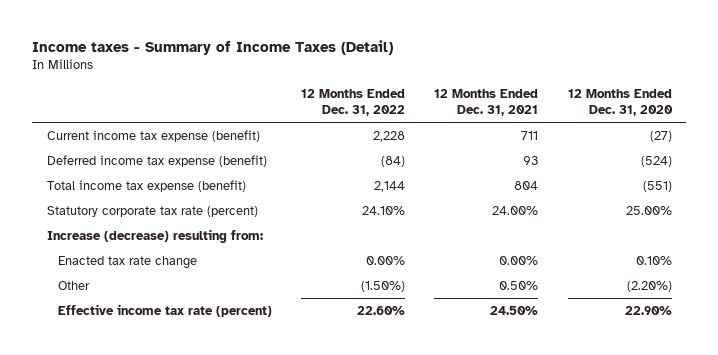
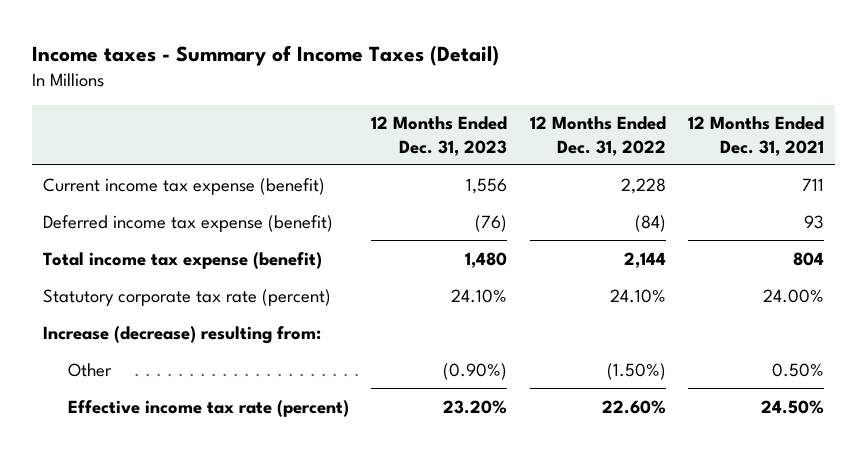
- | 12 Months Ended Dec. 31, 2022 | 12 Months Ended Dec. 31, 2021 | 12 Months Ended Dec. 31, 2020
+ | 12 Months Ended Dec. 31, 2023 | 12 Months Ended Dec. 31, 2022 | 12 Months Ended Dec. 31, 2021
- Enacted tax rate change | 0.00% | 0.00% | 0.10%

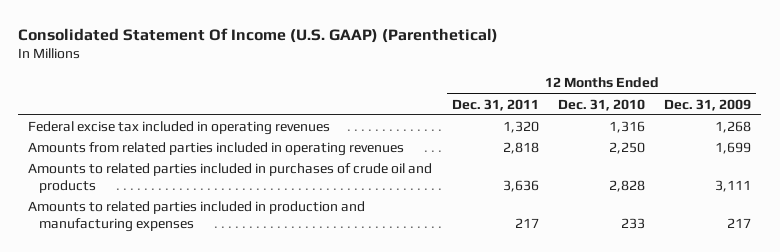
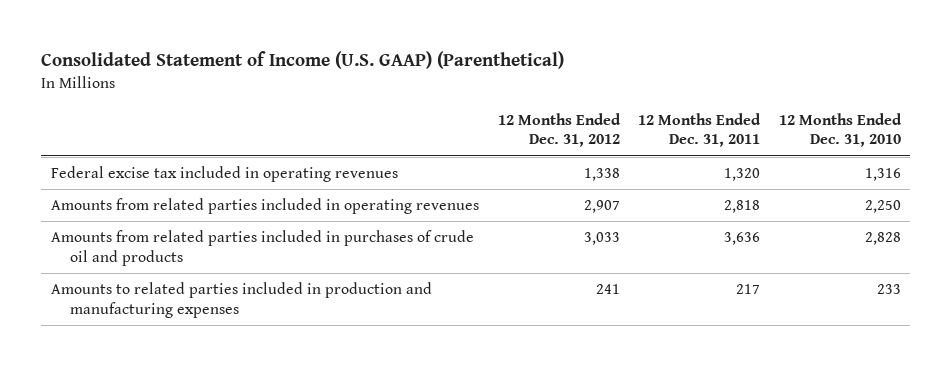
- Consolidated Statement Of Income (U.S. GAAP) (Parenthetical)
+ Consolidated Statement of Income (U.S. GAAP) (Parenthetical)
- | 12 Months Ended Dec. 31, 2011 | 12 Months Ended Dec. 31, 2010 | 12 Months Ended Dec. 31, 2009
+ | 12 Months Ended Dec. 31, 2012 | 12 Months Ended Dec. 31, 2011 | 12 Months Ended Dec. 31, 2010
- Amounts to related parties included in purchases of crude oil and products | 3,636 | 2,828 | 3,111
+ Amounts from related parties included in purchases of crude oil and products | 3,033 | 3,636 | 2,828

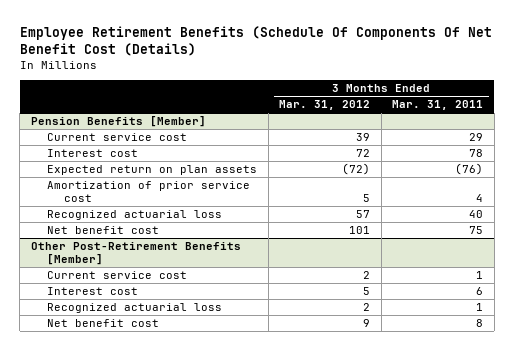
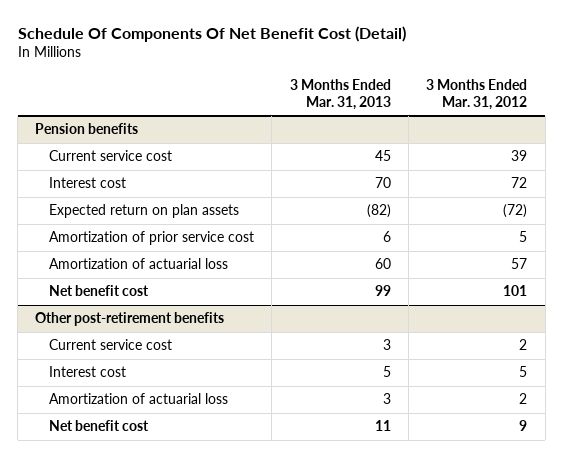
- Employee Retirement Benefits (Schedule Of Components Of Net Benefit Cost (Details)
+ Schedule Of Components Of Net Benefit Cost (Detail)
- | 3 Months Ended Mar. 31, 2012 | 3 Months Ended Mar. 31, 2011
+ | 3 Months Ended Mar. 31, 2013 | 3 Months Ended Mar. 31, 2012
- Pension Benefits [Member]
+ Pension benefits
- Recognized actuarial loss | 57 | 40
+ Amortization of actuarial loss | 60 | 57
- Other Post-Retirement Benefits [Member]
+ Other post-retirement benefits
- Recognized actuarial loss | 2 | 1
+ Amortization of actuarial loss | 3 | 2

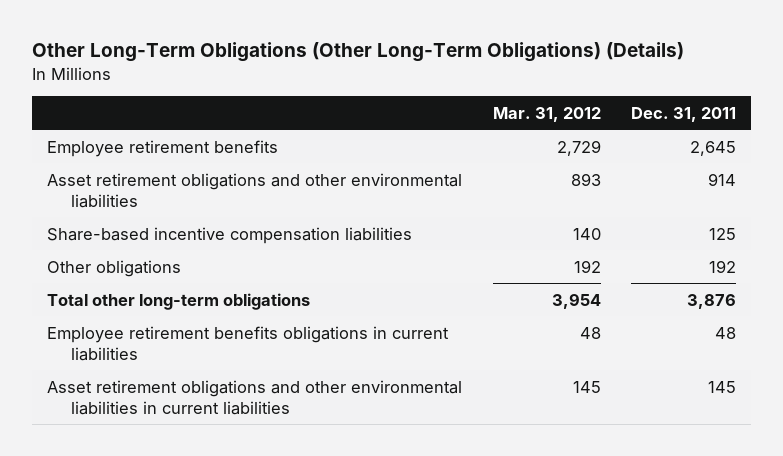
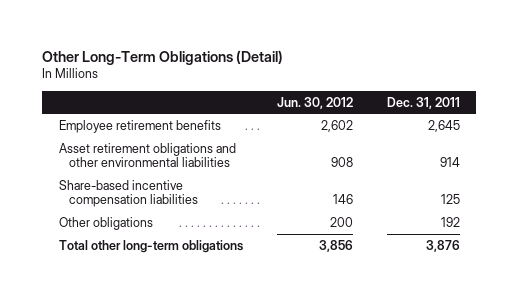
- Other Long-Term Obligations (Other Long-Term Obligations) (Details)
+ Other Long-Term Obligations (Detail)
- | Mar. 31, 2012 | Dec. 31, 2011
+ | Jun. 30, 2012 | Dec. 31, 2011
- Employee retirement benefits obligations in current liabilities | 48 | 48
- Asset retirement obligations and other environmental liabilities in current liabilities | 145 | 145

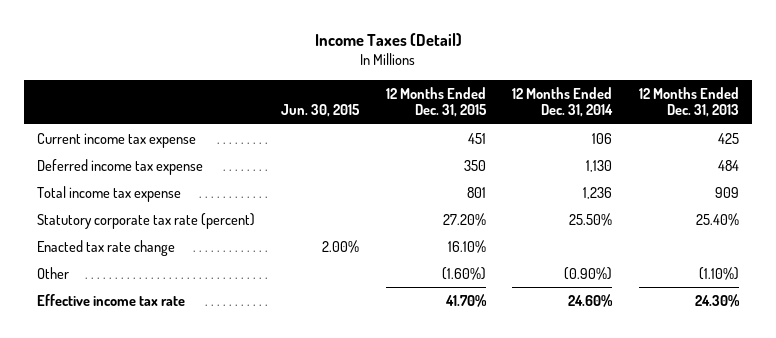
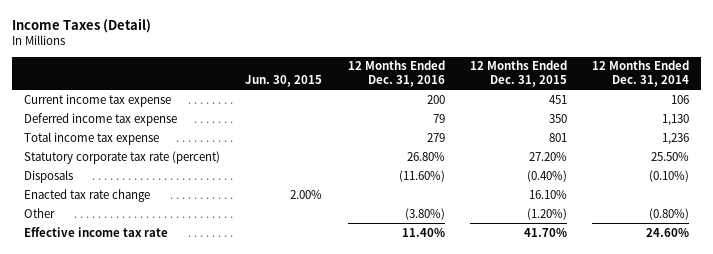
- | Jun. 30, 2015 | 12 Months Ended Dec. 31, 2015 | 12 Months Ended Dec. 31, 2014 | 12 Months Ended Dec. 31, 2013
+ | Jun. 30, 2015 | 12 Months Ended Dec. 31, 2016 | 12 Months Ended Dec. 31, 2015 | 12 Months Ended Dec. 31, 2014
+ Disposals | | (11.60%) | (0.40%) | (0.10%)
- Other | | (1.60%) | (0.90%) | (1.10%)
+ Other | | (3.80%) | (1.20%) | (0.80%)

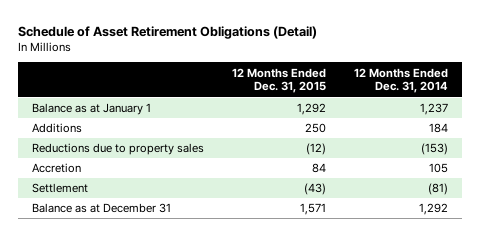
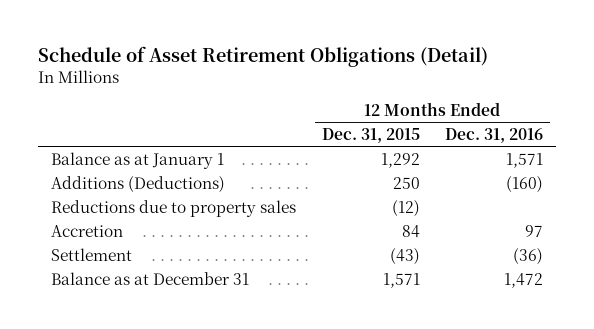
- | 12 Months Ended Dec. 31, 2015 | 12 Months Ended Dec. 31, 2014
+ | 12 Months Ended Dec. 31, 2015 | 12 Months Ended Dec. 31, 2016
- Additions | 250 | 184
+ Additions (Deductions) | 250 | (160)

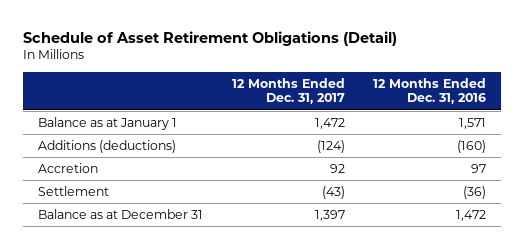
- | 12 Months Ended Dec. 31, 2015 | 12 Months Ended Dec. 31, 2016
+ | 12 Months Ended Dec. 31, 2017 | 12 Months Ended Dec. 31, 2016
- Additions (Deductions) | 250 | (160)
- Reductions due to property sales | (12) |
+ Additions (deductions) | (124) | (160)

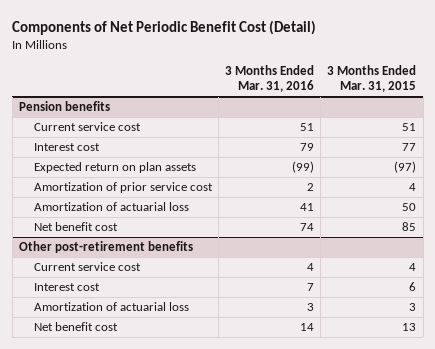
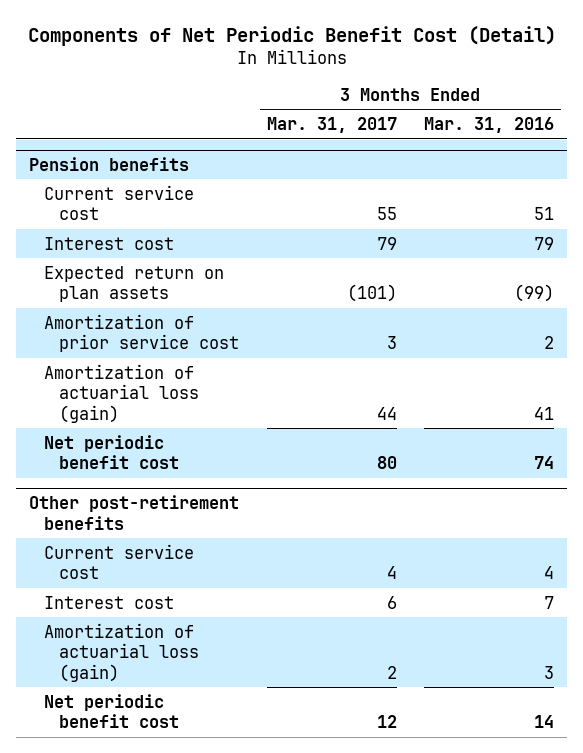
- | 3 Months Ended Mar. 31, 2016 | 3 Months Ended Mar. 31, 2015
+ | 3 Months Ended Mar. 31, 2017 | 3 Months Ended Mar. 31, 2016
@ Pension benefits
- Amortization of actuarial loss | 41 | 50
- Net benefit cost | 74 | 85
+ Amortization of actuarial loss (gain) | 44 | 41
+ Net periodic benefit cost | 80 | 74
@ Other post-retirement benefits
- Amortization of actuarial loss | 3 | 3
- Net benefit cost | 14 | 13
+ Amortization of actuarial loss (gain) | 2 | 3
+ Net periodic benefit cost | 12 | 14

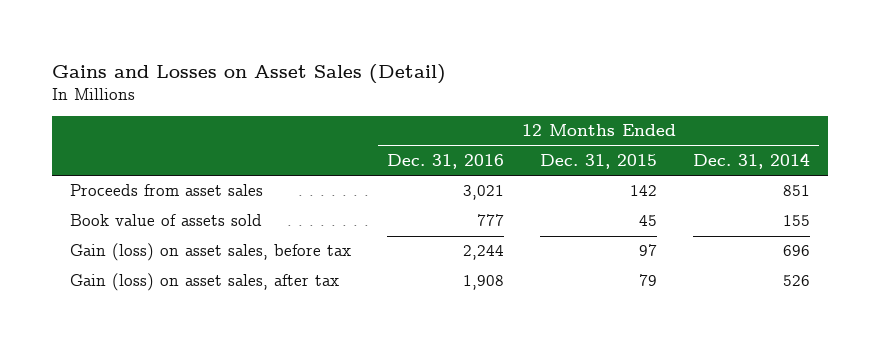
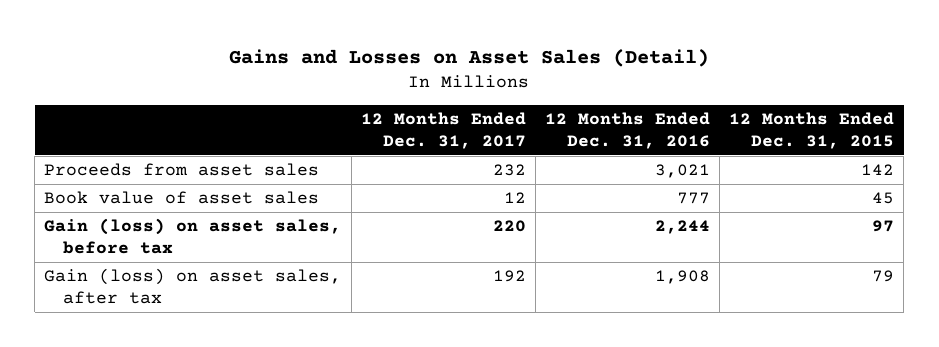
- | 12 Months Ended Dec. 31, 2016 | 12 Months Ended Dec. 31, 2015 | 12 Months Ended Dec. 31, 2014
+ | 12 Months Ended Dec. 31, 2017 | 12 Months Ended Dec. 31, 2016 | 12 Months Ended Dec. 31, 2015
- Book value of assets sold | 777 | 45 | 155
+ Book value of asset sales | 12 | 777 | 45

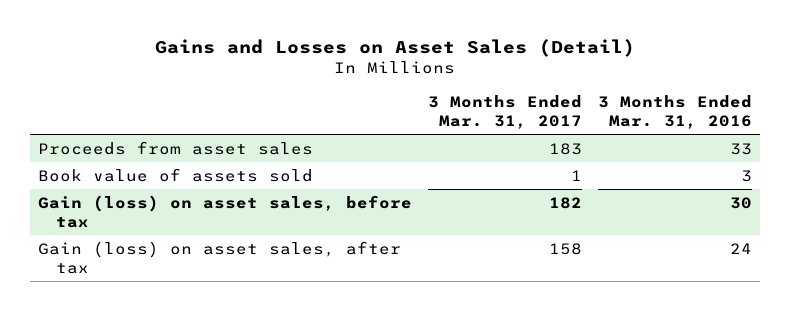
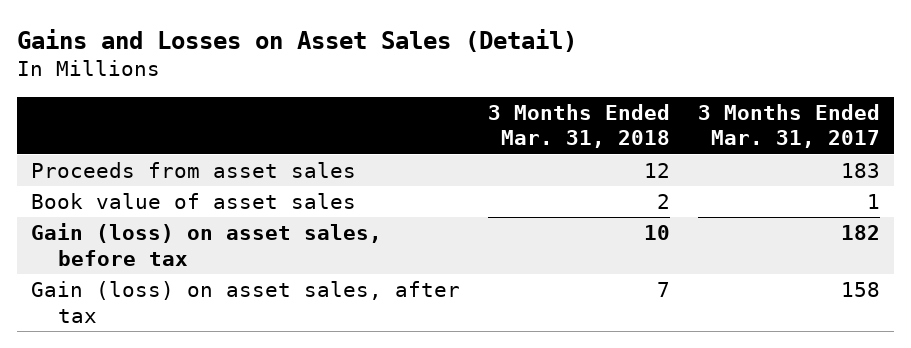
- | 3 Months Ended Mar. 31, 2017 | 3 Months Ended Mar. 31, 2016
+ | 3 Months Ended Mar. 31, 2018 | 3 Months Ended Mar. 31, 2017
- Book value of assets sold | 1 | 3
+ Book value of asset sales | 2 | 1

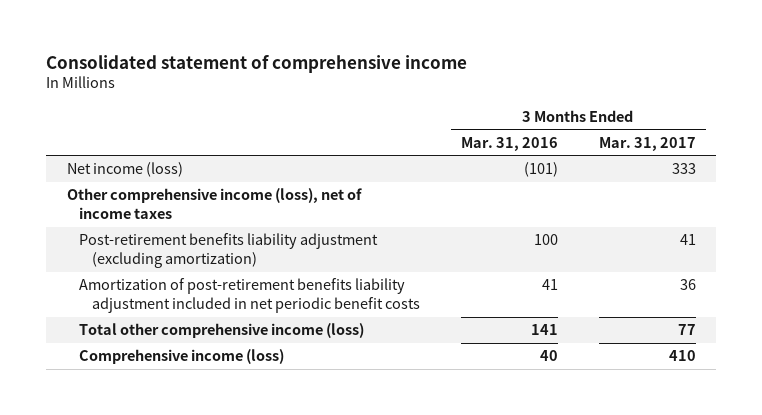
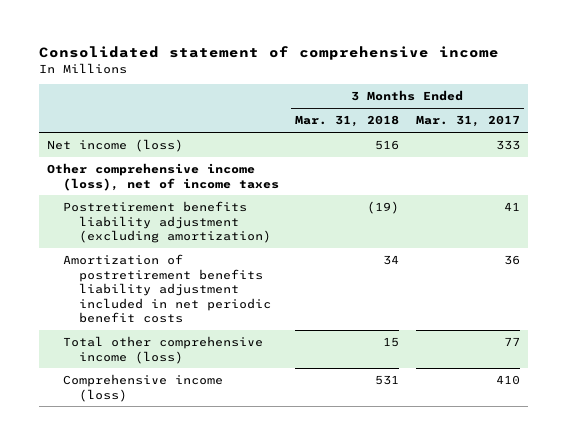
- | 3 Months Ended Mar. 31, 2016 | 3 Months Ended Mar. 31, 2017
+ | 3 Months Ended Mar. 31, 2018 | 3 Months Ended Mar. 31, 2017
- Post-retirement benefits liability adjustment (excluding amortization) | 100 | 41
- Amortization of post-retirement benefits liability adjustment included in net periodic benefit costs | 41 | 36
+ Postretirement benefits liability adjustment (excluding amortization) | (19) | 41
+ Amortization of postretirement benefits liability adjustment included in net periodic benefit costs | 34 | 36

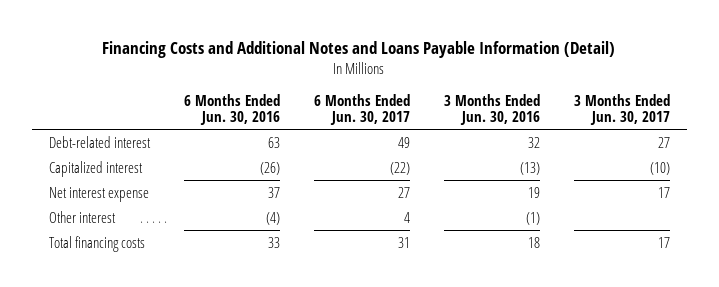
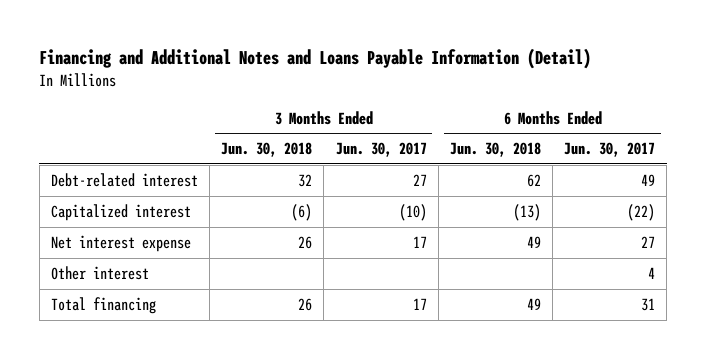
- Financing Costs and Additional Notes and Loans Payable Information (Detail)
+ Financing and Additional Notes and Loans Payable Information (Detail)
- | 6 Months Ended Jun. 30, 2016 | 6 Months Ended Jun. 30, 2017 | 3 Months Ended Jun. 30, 2016 | 3 Months Ended Jun. 30, 2017
+ | 3 Months Ended Jun. 30, 2018 | 3 Months Ended Jun. 30, 2017 | 6 Months Ended Jun. 30, 2018 | 6 Months Ended Jun. 30, 2017
- Total financing costs | 33 | 31 | 18 | 17
+ Total financing | 26 | 17 | 49 | 31

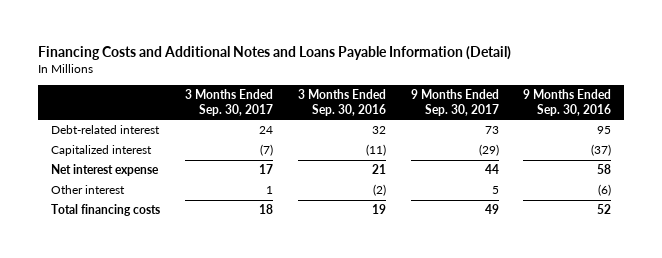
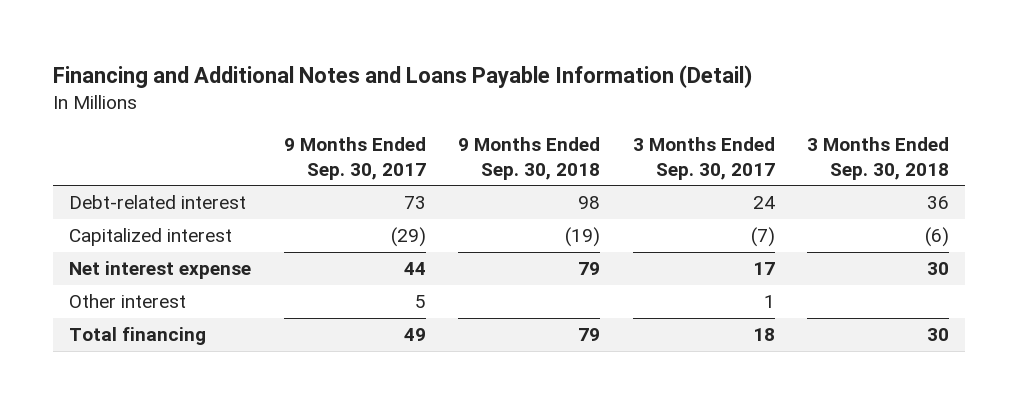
- Financing Costs and Additional Notes and Loans Payable Information (Detail)
+ Financing and Additional Notes and Loans Payable Information (Detail)
- | 3 Months Ended Sep. 30, 2017 | 3 Months Ended Sep. 30, 2016 | 9 Months Ended Sep. 30, 2017 | 9 Months Ended Sep. 30, 2016
+ | 9 Months Ended Sep. 30, 2017 | 9 Months Ended Sep. 30, 2018 | 3 Months Ended Sep. 30, 2017 | 3 Months Ended Sep. 30, 2018
- Total financing costs | 18 | 19 | 49 | 52
+ Total financing | 49 | 79 | 18 | 30

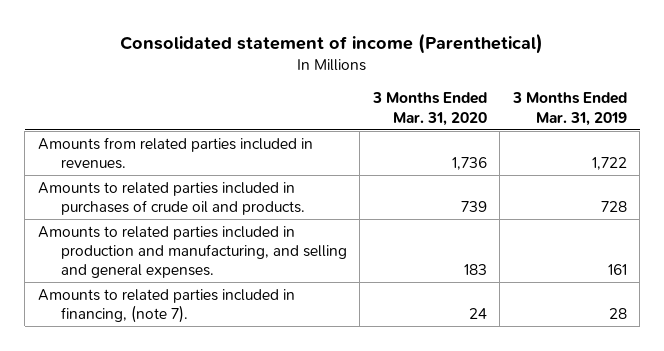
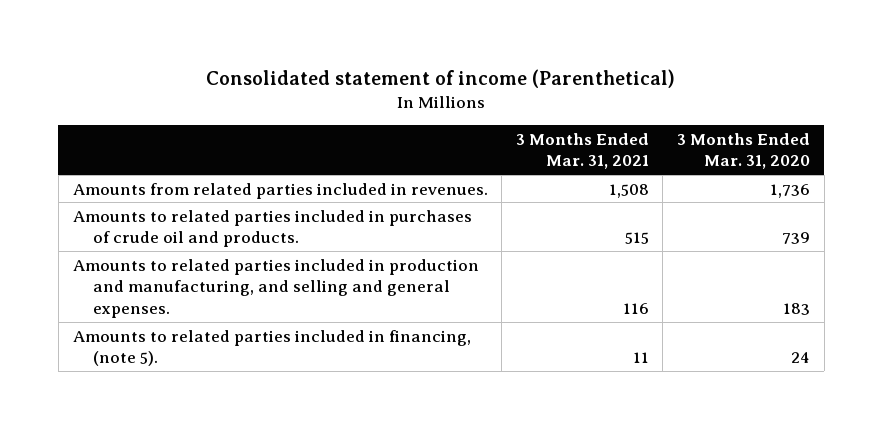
- | 3 Months Ended Mar. 31, 2020 | 3 Months Ended Mar. 31, 2019
+ | 3 Months Ended Mar. 31, 2021 | 3 Months Ended Mar. 31, 2020
- Amounts to related parties included in financing, (note 7). | 24 | 28
+ Amounts to related parties included in financing, (note 5). | 11 | 24

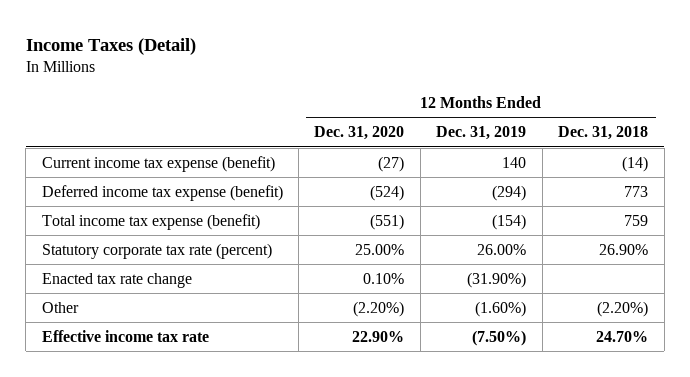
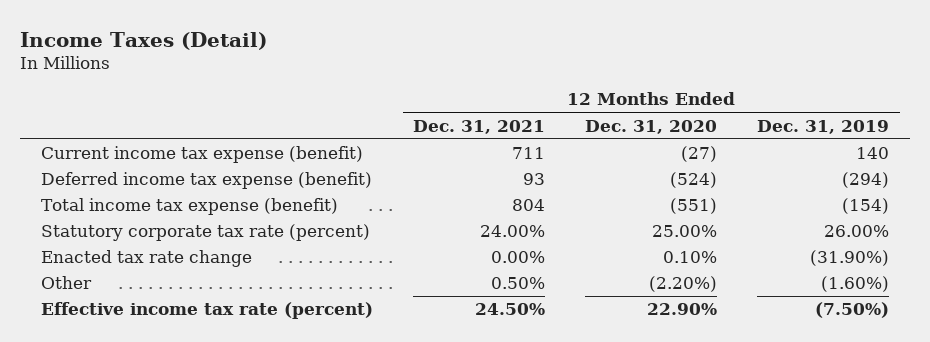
- | 12 Months Ended Dec. 31, 2020 | 12 Months Ended Dec. 31, 2019 | 12 Months Ended Dec. 31, 2018
+ | 12 Months Ended Dec. 31, 2021 | 12 Months Ended Dec. 31, 2020 | 12 Months Ended Dec. 31, 2019
- Effective income tax rate | 22.90% | (7.50%) | 24.70%
+ Effective income tax rate (percent) | 24.50% | 22.90% | (7.50%)

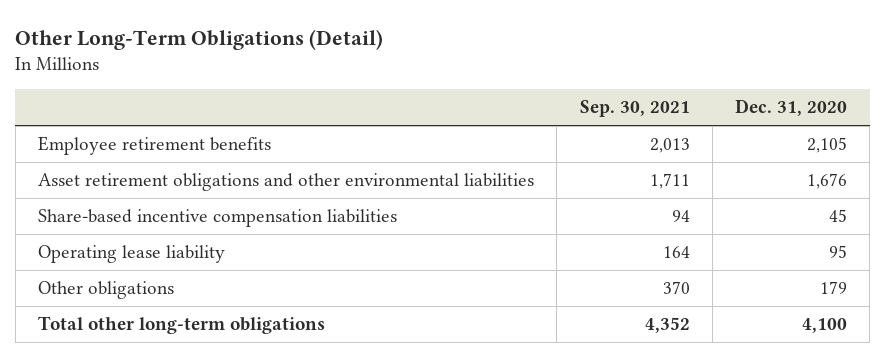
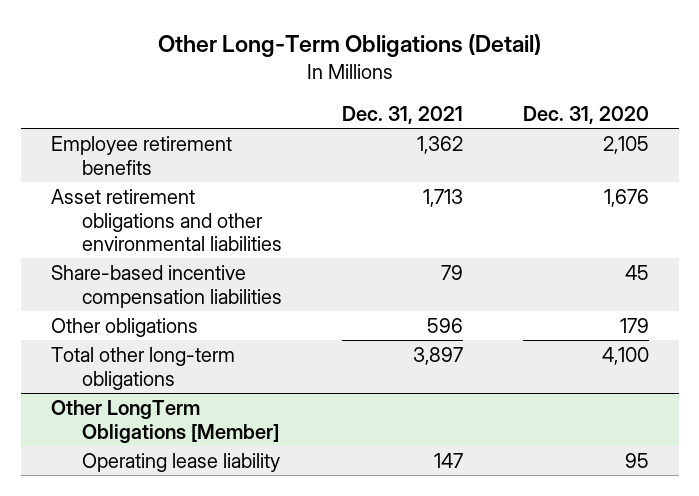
- | Sep. 30, 2021 | Dec. 31, 2020
+ | Dec. 31, 2021 | Dec. 31, 2020
- Operating lease liability | 164 | 95
+ Other LongTerm Obligations [Member]
+ Operating lease liability | 147 | 95

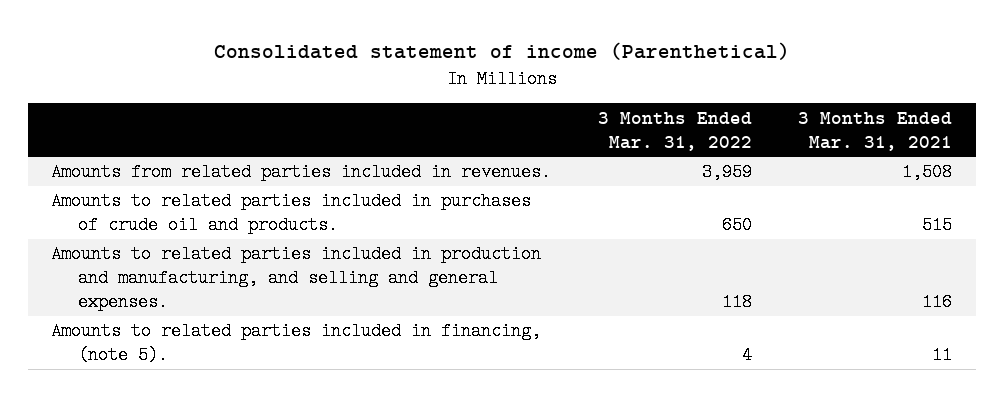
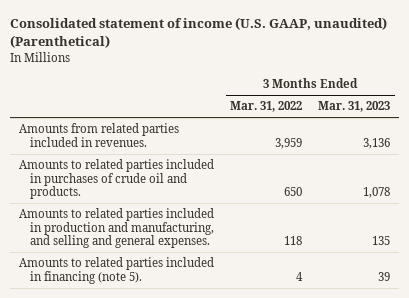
- Consolidated statement of income (Parenthetical)
+ Consolidated statement of income (U.S. GAAP, unaudited) (Parenthetical)
- | 3 Months Ended Mar. 31, 2022 | 3 Months Ended Mar. 31, 2021
+ | 3 Months Ended Mar. 31, 2022 | 3 Months Ended Mar. 31, 2023
- Amounts to related parties included in financing, (note 5). | 4 | 11
+ Amounts to related parties included in financing (note 5). | 4 | 39

